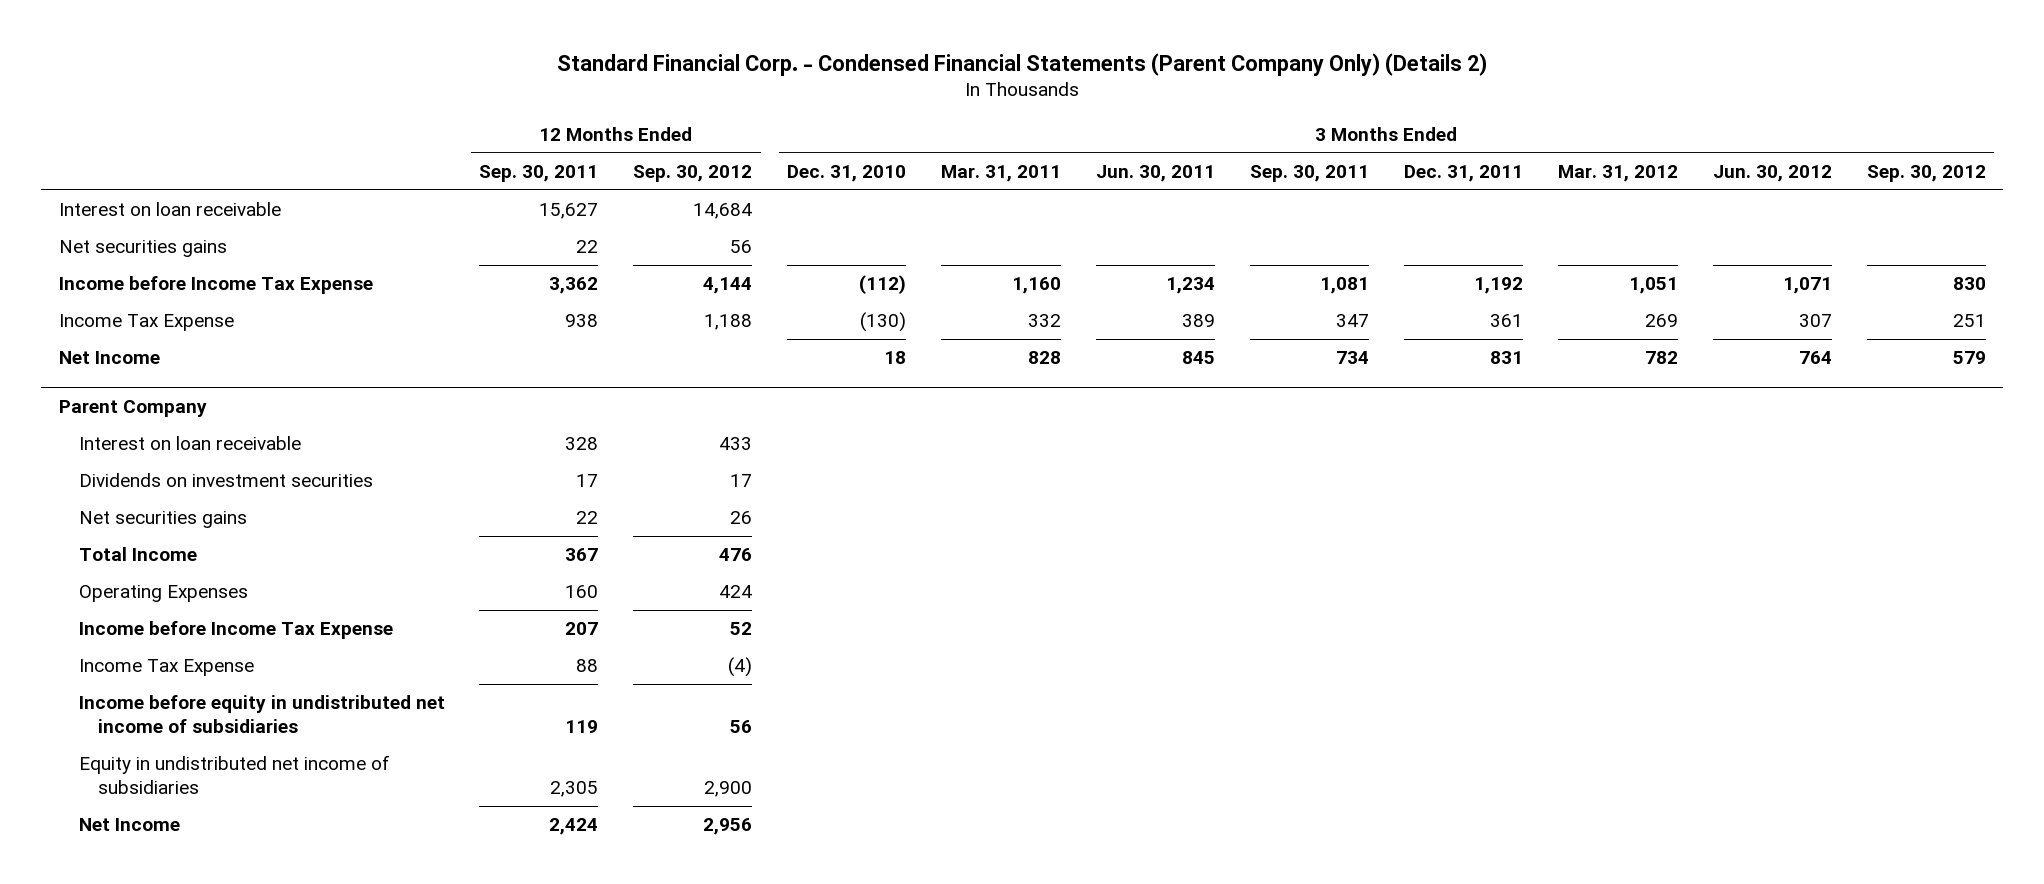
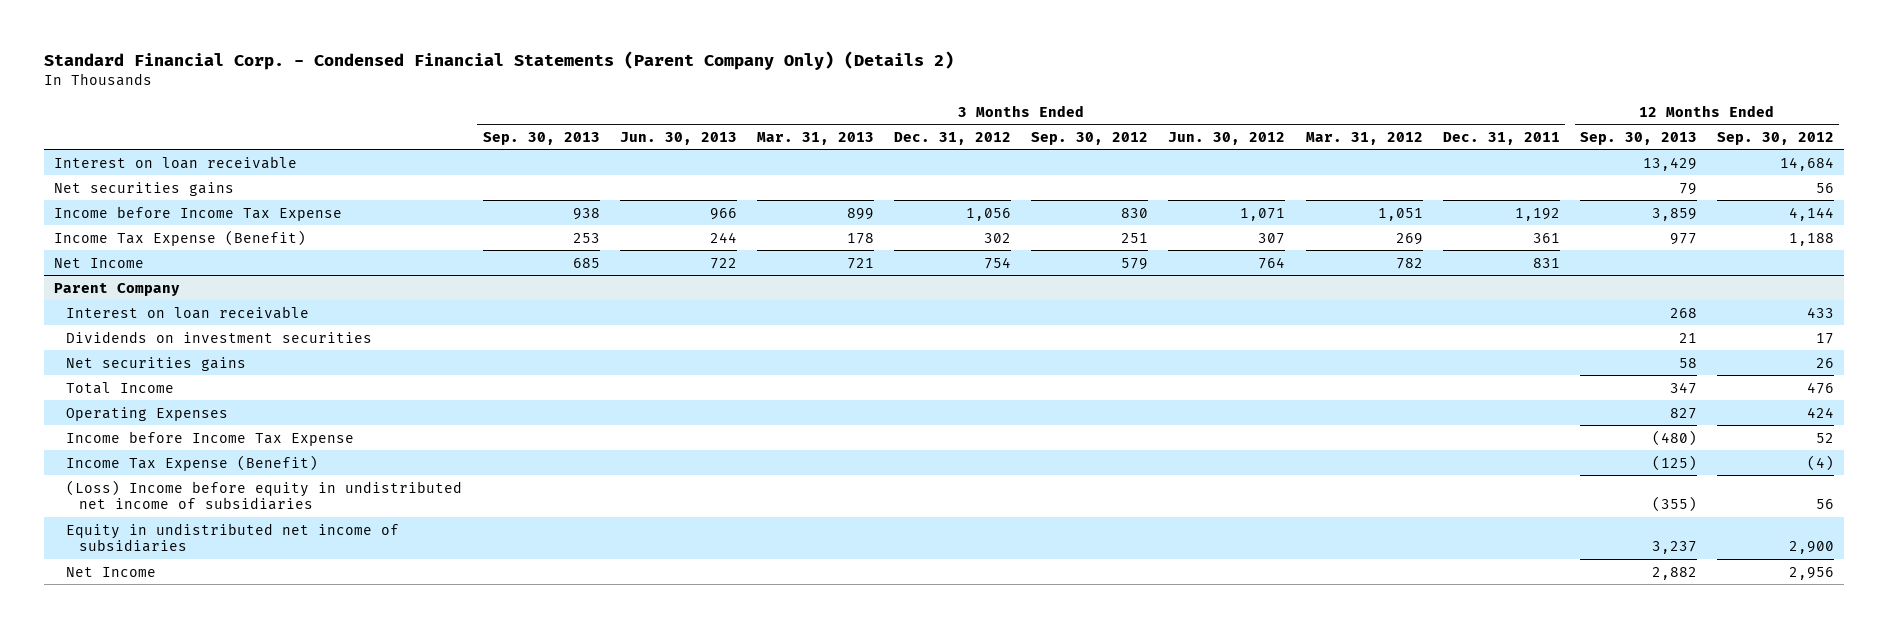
- | 12 Months Ended Sep. 30, 2011 | 12 Months Ended Sep. 30, 2012 | 3 Months Ended Dec. 31, 2010 | 3 Months Ended Mar. 31, 2011 | 3 Months Ended Jun. 30, 2011 | 3 Months Ended Sep. 30, 2011 | 3 Months Ended Dec. 31, 2011 | 3 Months Ended Mar. 31, 2012 | 3 Months Ended Jun. 30, 2012 | 3 Months Ended Sep. 30, 2012
+ | 3 Months Ended Sep. 30, 2013 | 3 Months Ended Jun. 30, 2013 | 3 Months Ended Mar. 31, 2013 | 3 Months Ended Dec. 31, 2012 | 3 Months Ended Sep. 30, 2012 | 3 Months Ended Jun. 30, 2012 | 3 Months Ended Mar. 31, 2012 | 3 Months Ended Dec. 31, 2011 | 12 Months Ended Sep. 30, 2013 | 12 Months Ended Sep. 30, 2012
- Income Tax Expense | 938 | 1,188 | (130) | 332 | 389 | 347 | 361 | 269 | 307 | 251
+ Income Tax Expense (Benefit) | 253 | 244 | 178 | 302 | 251 | 307 | 269 | 361 | 977 | 1,188
@ Parent Company
- Income Tax Expense | 88 | (4) | | | | | | | |
- Income before equity in undistributed net income of subsidiaries | 119 | 56 | | | | | | | |
+ Income Tax Expense (Benefit) | | | | | | | | | (125) | (4)
+ (Loss) Income before equity in undistributed net income of subsidiaries | | | | | | | | | (355) | 56

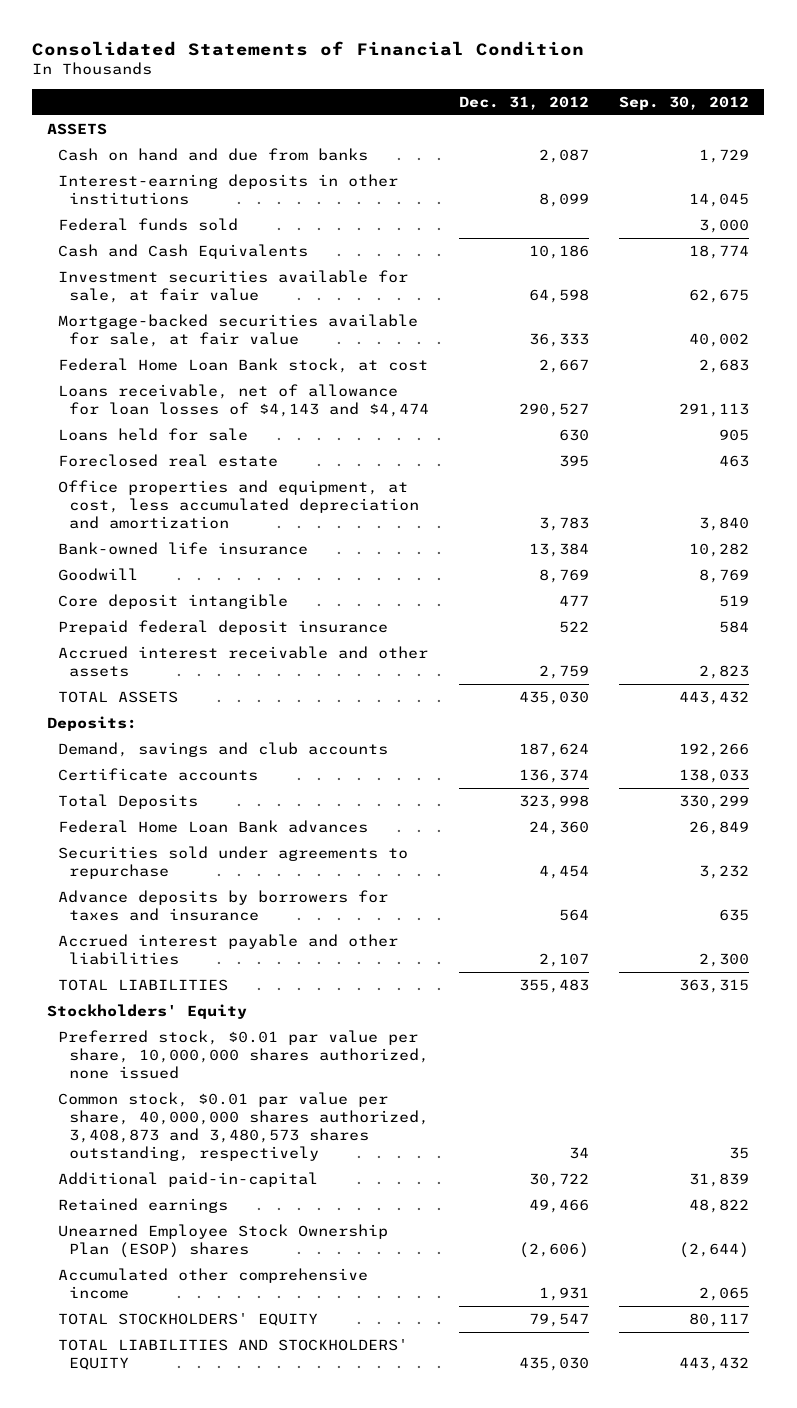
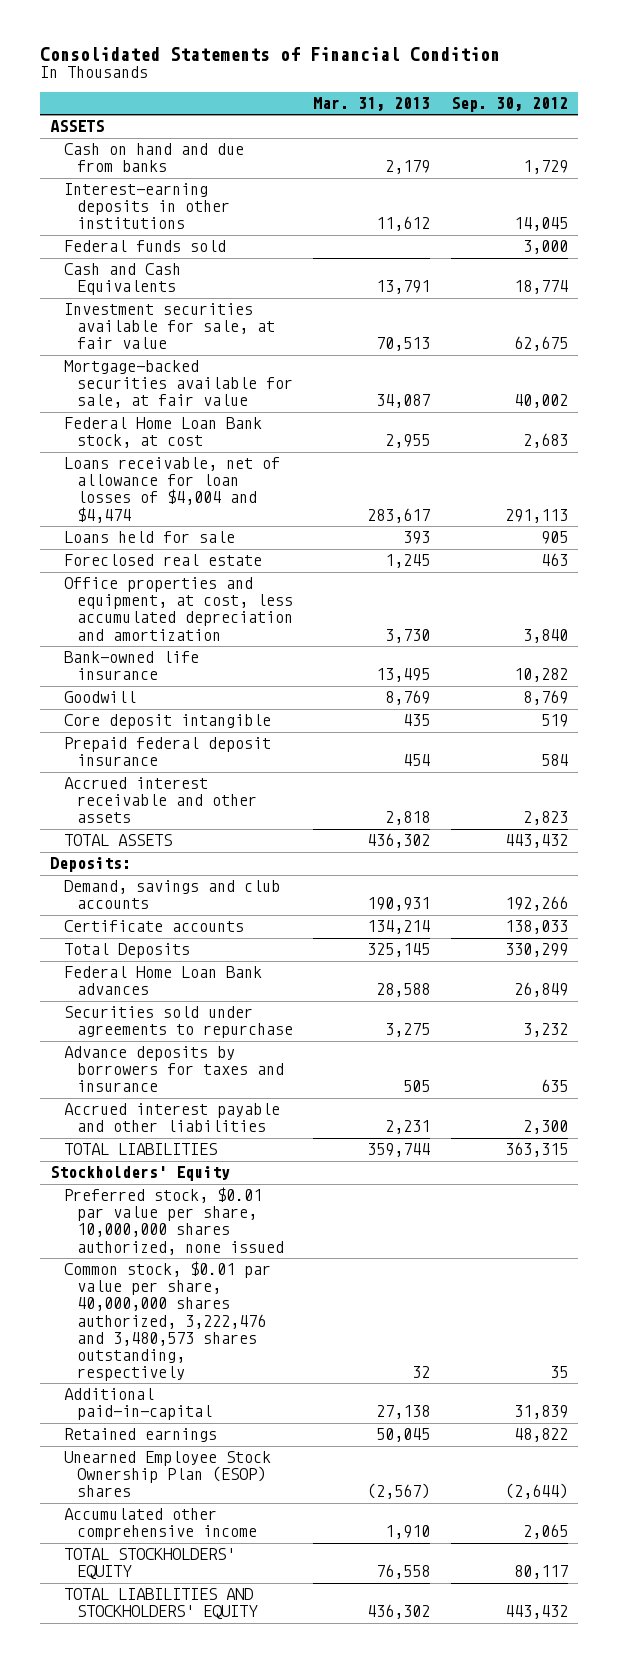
- | Dec. 31, 2012 | Sep. 30, 2012
+ | Mar. 31, 2013 | Sep. 30, 2012
- Loans receivable, net of allowance for loan losses of $4,143 and $4,474 | 290,527 | 291,113
+ Loans receivable, net of allowance for loan losses of $4,004 and $4,474 | 283,617 | 291,113
- Common stock, $0.01 par value per share, 40,000,000 shares authorized, 3,408,873 and 3,480,573 shares outstanding, respectively | 34 | 35
+ Common stock, $0.01 par value per share, 40,000,000 shares authorized, 3,222,476 and 3,480,573 shares outstanding, respectively | 32 | 35

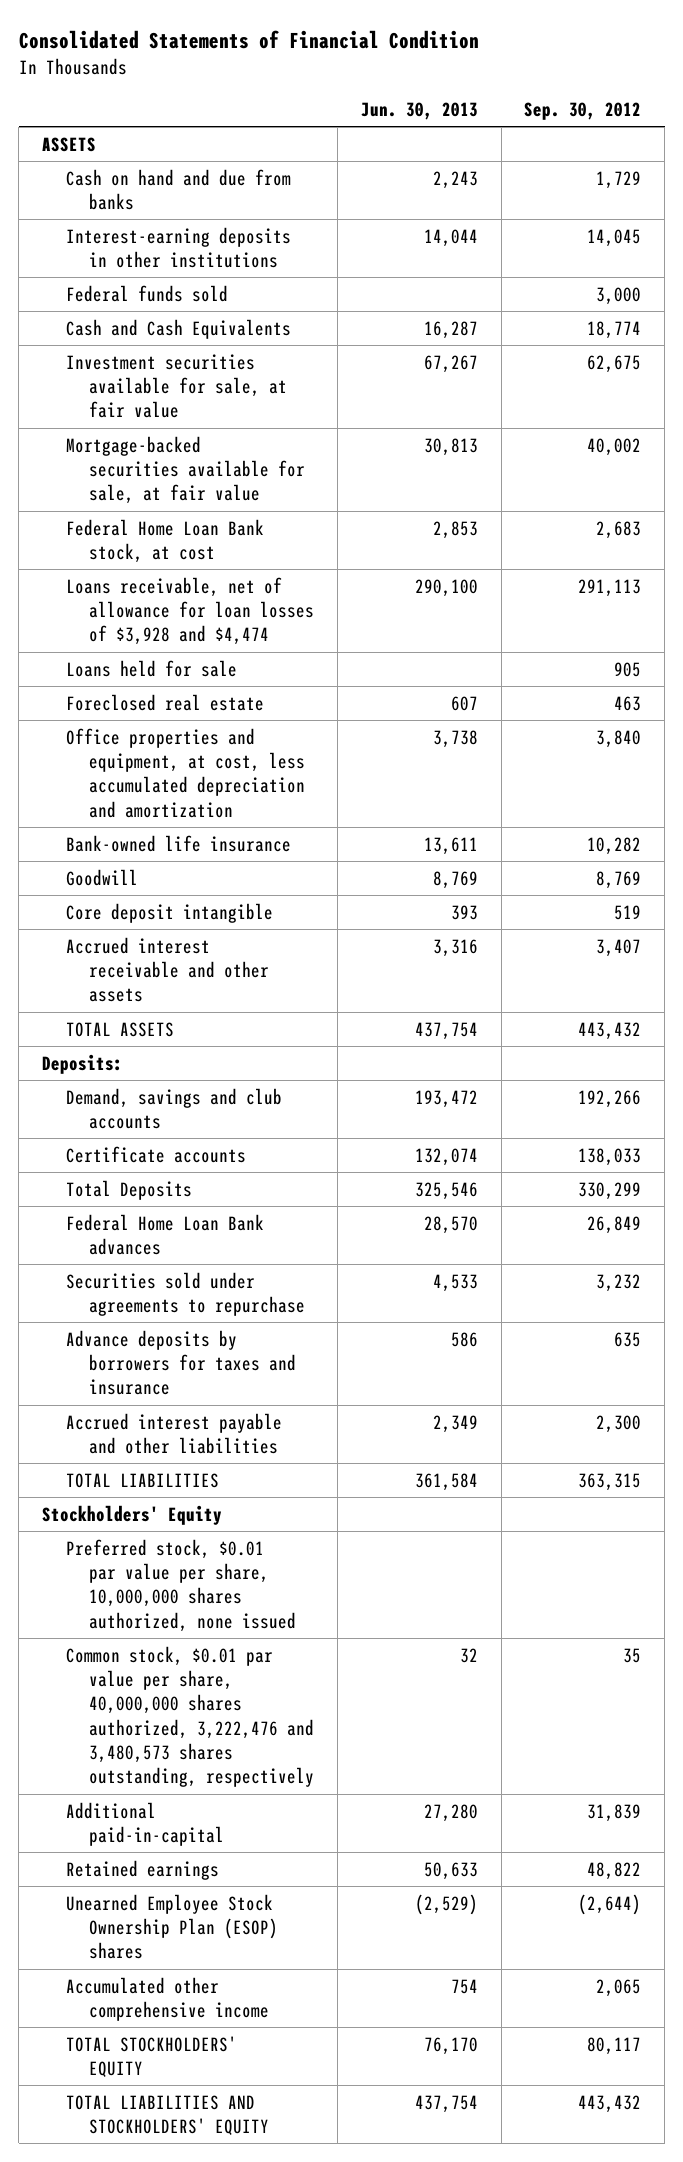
- | Mar. 31, 2013 | Sep. 30, 2012
+ | Jun. 30, 2013 | Sep. 30, 2012
- Loans receivable, net of allowance for loan losses of $4,004 and $4,474 | 283,617 | 291,113
+ Loans receivable, net of allowance for loan losses of $3,928 and $4,474 | 290,100 | 291,113
- Prepaid federal deposit insurance | 454 | 584
- Accrued interest receivable and other assets | 2,818 | 2,823
+ Accrued interest receivable and other assets | 3,316 | 3,407

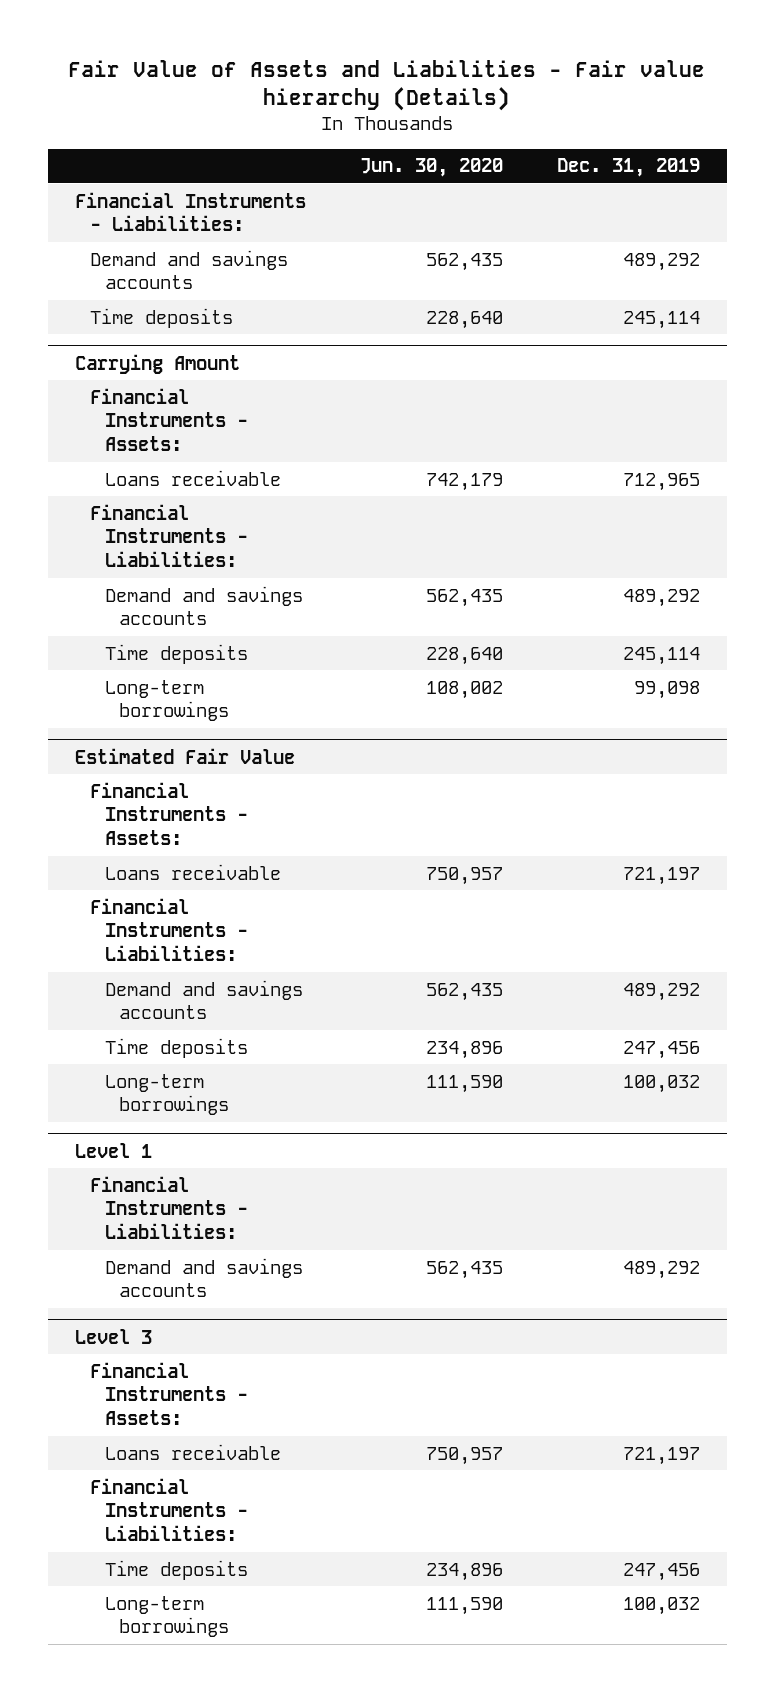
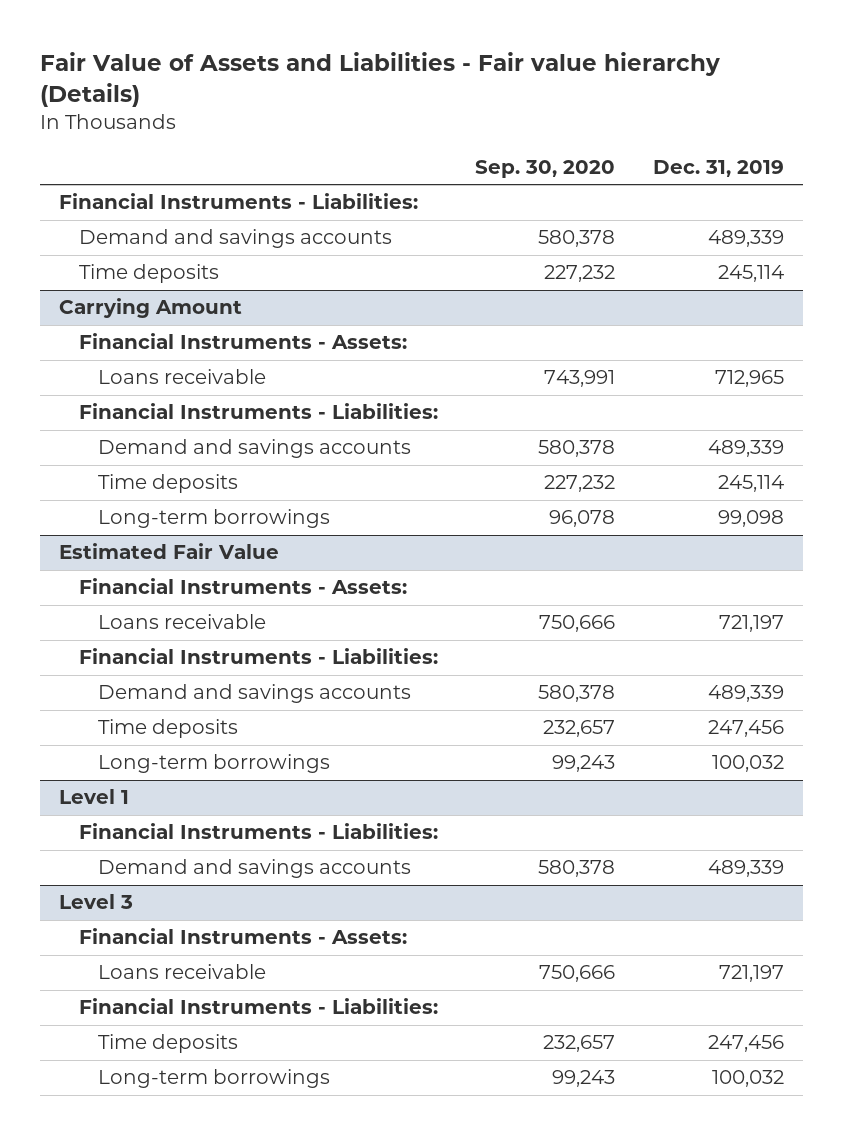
- | Jun. 30, 2020 | Dec. 31, 2019
+ | Sep. 30, 2020 | Dec. 31, 2019
- Demand and savings accounts | 562,435 | 489,292
+ Demand and savings accounts | 580,378 | 489,339
@ Carrying Amount
- Demand and savings accounts | 562,435 | 489,292
+ Demand and savings accounts | 580,378 | 489,339
@ Estimated Fair Value
- Demand and savings accounts | 562,435 | 489,292
+ Demand and savings accounts | 580,378 | 489,339
@ Level 1
- Demand and savings accounts | 562,435 | 489,292
+ Demand and savings accounts | 580,378 | 489,339

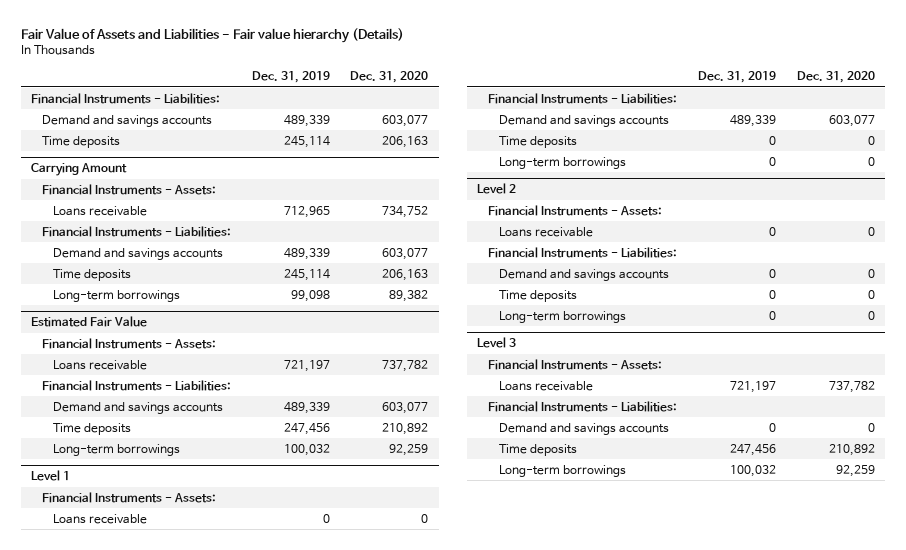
- | Sep. 30, 2020 | Dec. 31, 2019
+ | Dec. 31, 2019 | Dec. 31, 2020
@ Level 1
+ Financial Instruments - Assets:
+ Loans receivable | 0 | 0
+ Time deposits | 0 | 0
+ Long-term borrowings | 0 | 0
+ Level 2
+ Financial Instruments - Assets:
+ Loans receivable | 0 | 0
+ Financial Instruments - Liabilities:
+ Demand and savings accounts | 0 | 0
+ Time deposits | 0 | 0
+ Long-term borrowings | 0 | 0
@ Level 3
+ Demand and savings accounts | 0 | 0

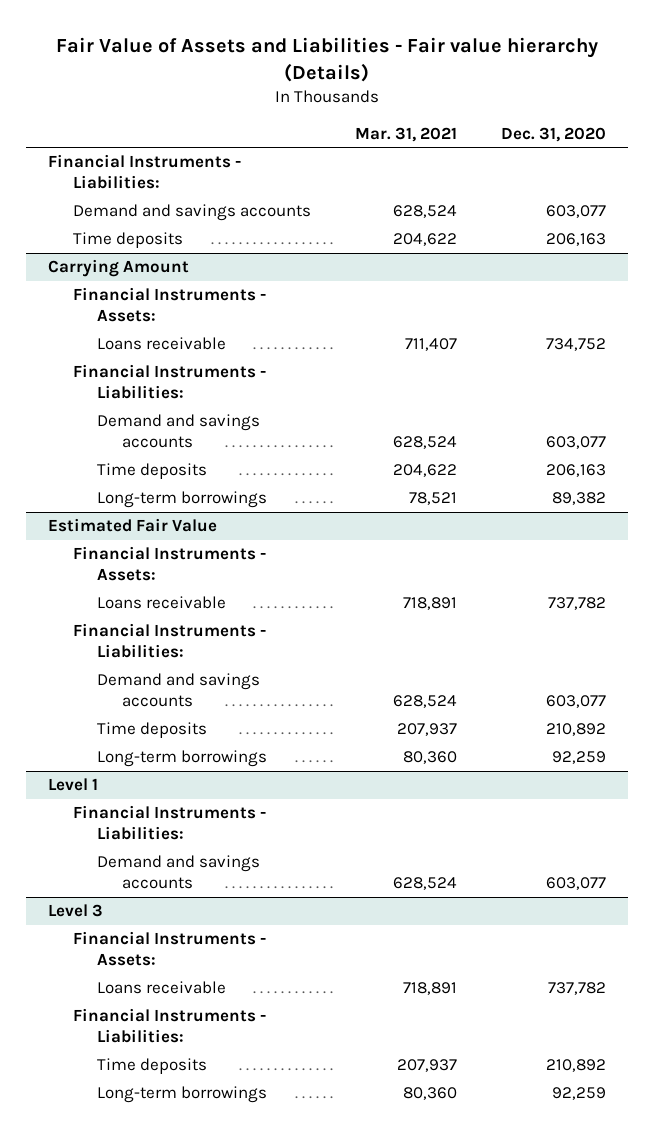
- | Dec. 31, 2019 | Dec. 31, 2020
+ | Mar. 31, 2021 | Dec. 31, 2020
@ Level 1
- Financial Instruments - Assets:
- Loans receivable | 0 | 0
- Time deposits | 0 | 0
- Long-term borrowings | 0 | 0
- Level 2
- Financial Instruments - Assets:
- Loans receivable | 0 | 0
- Financial Instruments - Liabilities:
- Demand and savings accounts | 0 | 0
- Time deposits | 0 | 0
- Long-term borrowings | 0 | 0
@ Level 3
- Demand and savings accounts | 0 | 0

